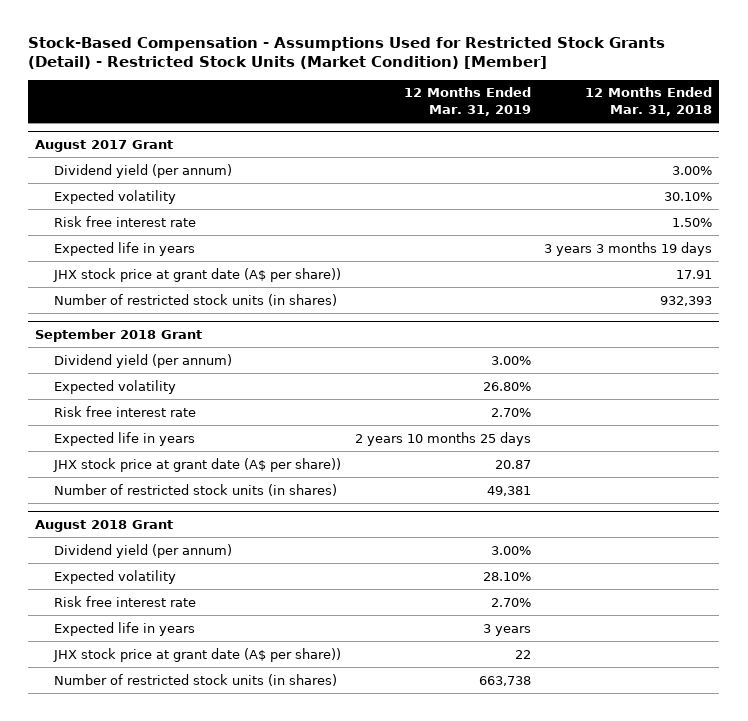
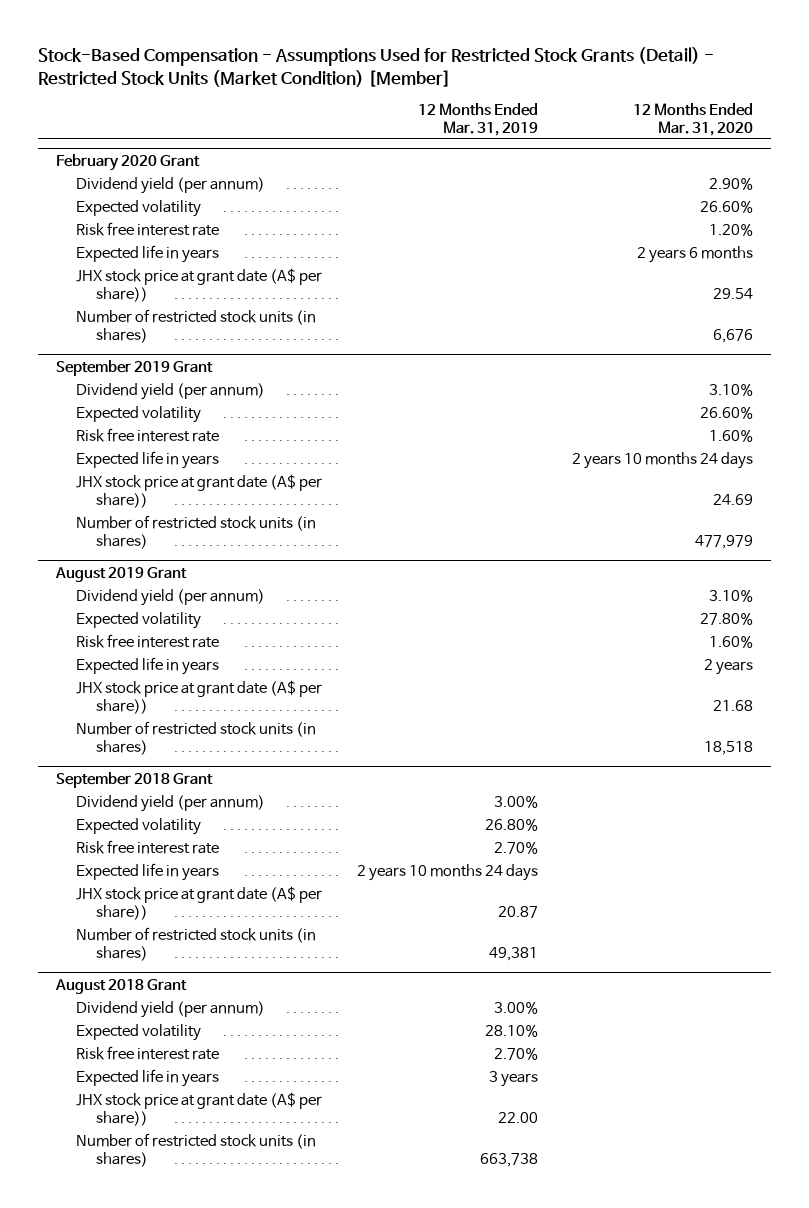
- | 12 Months Ended Mar. 31, 2019 | 12 Months Ended Mar. 31, 2018
+ | 12 Months Ended Mar. 31, 2019 | 12 Months Ended Mar. 31, 2020
- August 2017 Grant
- Dividend yield (per annum) | | 3.00%
- Expected volatility | | 30.10%
- Risk free interest rate | | 1.50%
- Expected life in years | | 3 years 3 months 19 days
- JHX stock price at grant date (A$ per share)) | | 17.91
- Number of restricted stock units (in shares) | | 932,393
+ February 2020 Grant
+ Dividend yield (per annum) | | 2.90%
+ Expected volatility | | 26.60%
+ Risk free interest rate | | 1.20%
+ Expected life in years | | 2 years 6 months
+ JHX stock price at grant date (A$ per share)) | | 29.54
+ Number of restricted stock units (in shares) | | 6,676
+ September 2019 Grant
+ Dividend yield (per annum) | | 3.10%
+ Expected volatility | | 26.60%
+ Risk free interest rate | | 1.60%
+ Expected life in years | | 2 years 10 months 24 days
+ JHX stock price at grant date (A$ per share)) | | 24.69
+ Number of restricted stock units (in shares) | | 477,979
+ August 2019 Grant
+ Dividend yield (per annum) | | 3.10%
+ Expected volatility | | 27.80%
+ Risk free interest rate | | 1.60%
+ Expected life in years | | 2 years
+ JHX stock price at grant date (A$ per share)) | | 21.68
+ Number of restricted stock units (in shares) | | 18,518
@ September 2018 Grant
- Expected life in years | 2 years 10 months 25 days |
+ Expected life in years | 2 years 10 months 24 days |
@ August 2018 Grant
- JHX stock price at grant date (A$ per share)) | 22 |
+ JHX stock price at grant date (A$ per share)) | 22.00 |

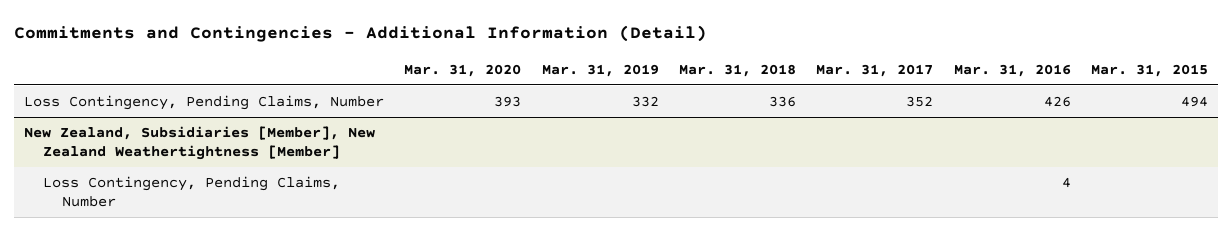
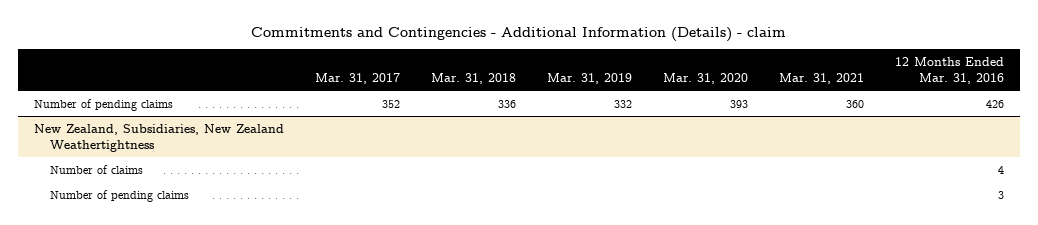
- Commitments and Contingencies - Additional Information (Detail)
+ Commitments and Contingencies - Additional Information (Details) - claim
- | Mar. 31, 2020 | Mar. 31, 2019 | Mar. 31, 2018 | Mar. 31, 2017 | Mar. 31, 2016 | Mar. 31, 2015
+ | Mar. 31, 2017 | Mar. 31, 2018 | Mar. 31, 2019 | Mar. 31, 2020 | Mar. 31, 2021 | 12 Months Ended Mar. 31, 2016
- Loss Contingency, Pending Claims, Number | 393 | 332 | 336 | 352 | 426 | 494
- New Zealand, Subsidiaries [Member], New Zealand Weathertightness [Member]
- Loss Contingency, Pending Claims, Number | | | | | 4 |
+ Number of pending claims | 352 | 336 | 332 | 393 | 360 | 426
+ New Zealand, Subsidiaries, New Zealand Weathertightness
+ Number of claims | | | | | | 4
+ Number of pending claims | | | | | | 3

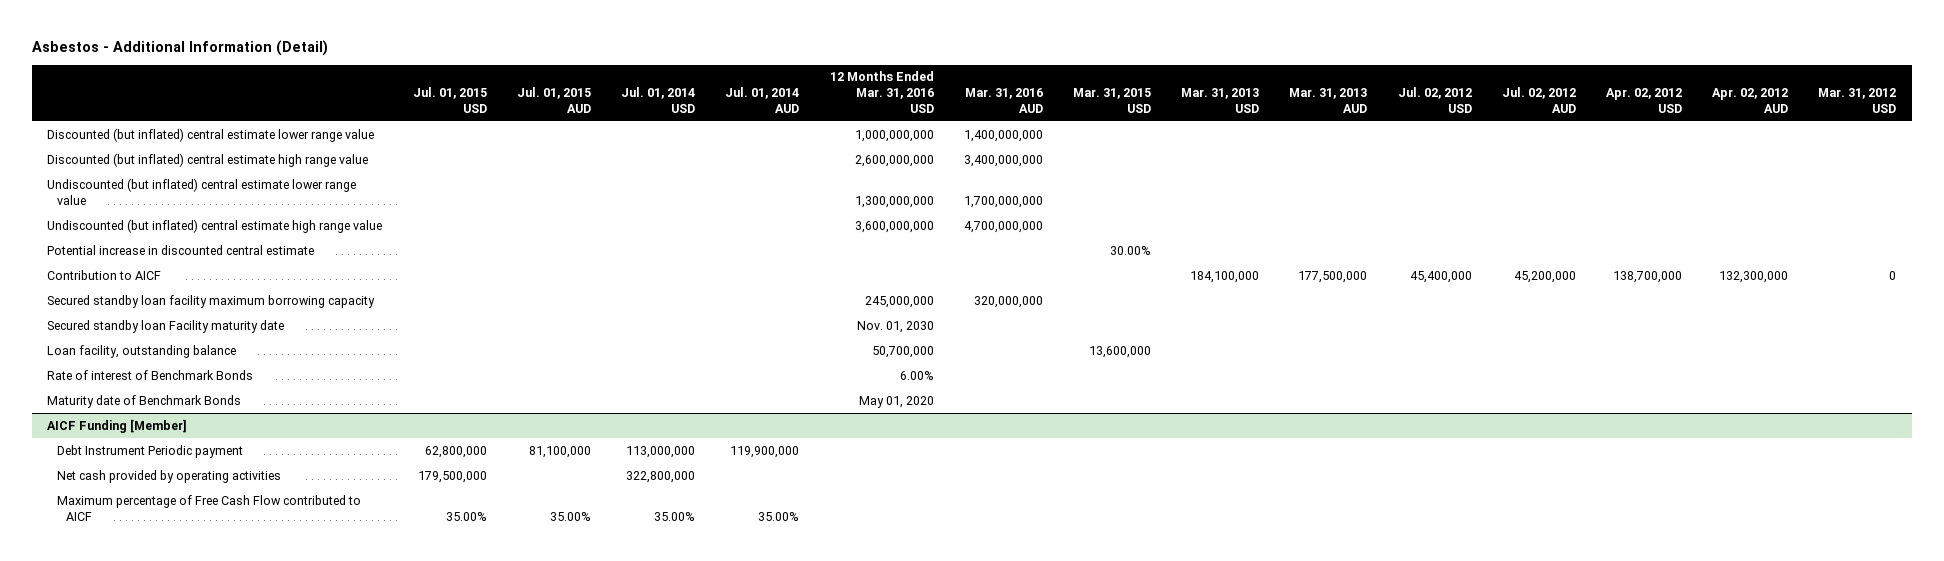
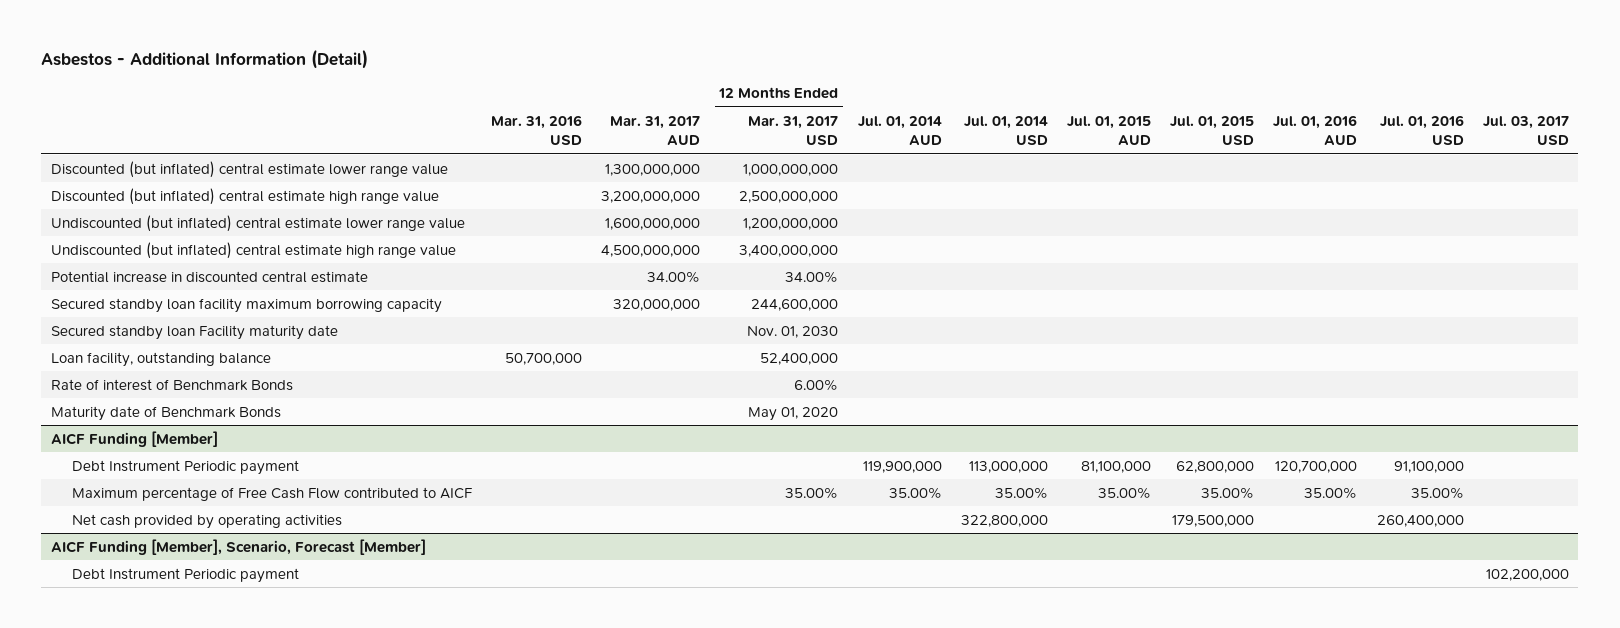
- | Jul. 01, 2015 USD | Jul. 01, 2015 AUD | Jul. 01, 2014 USD | Jul. 01, 2014 AUD | 12 Months Ended Mar. 31, 2016 USD | Mar. 31, 2016 AUD | Mar. 31, 2015 USD | Mar. 31, 2013 USD | Mar. 31, 2013 AUD | Jul. 02, 2012 USD | Jul. 02, 2012 AUD | Apr. 02, 2012 USD | Apr. 02, 2012 AUD | Mar. 31, 2012 USD
+ | Mar. 31, 2016 USD | Mar. 31, 2017 AUD | 12 Months Ended Mar. 31, 2017 USD | Jul. 01, 2014 AUD | Jul. 01, 2014 USD | Jul. 01, 2015 AUD | Jul. 01, 2015 USD | Jul. 01, 2016 AUD | Jul. 01, 2016 USD | Jul. 03, 2017 USD
- Contribution to AICF | | | | | | | | 184,100,000 | 177,500,000 | 45,400,000 | 45,200,000 | 138,700,000 | 132,300,000 | 0
@ AICF Funding [Member]
moved down: Net cash provided by operating activities | | | | | 322,800,000 | | 179,500,000 | | 260,400,000 |
+ AICF Funding [Member], Scenario, Forecast [Member]
+ Debt Instrument Periodic payment | | | | | | | | | | 102,200,000

